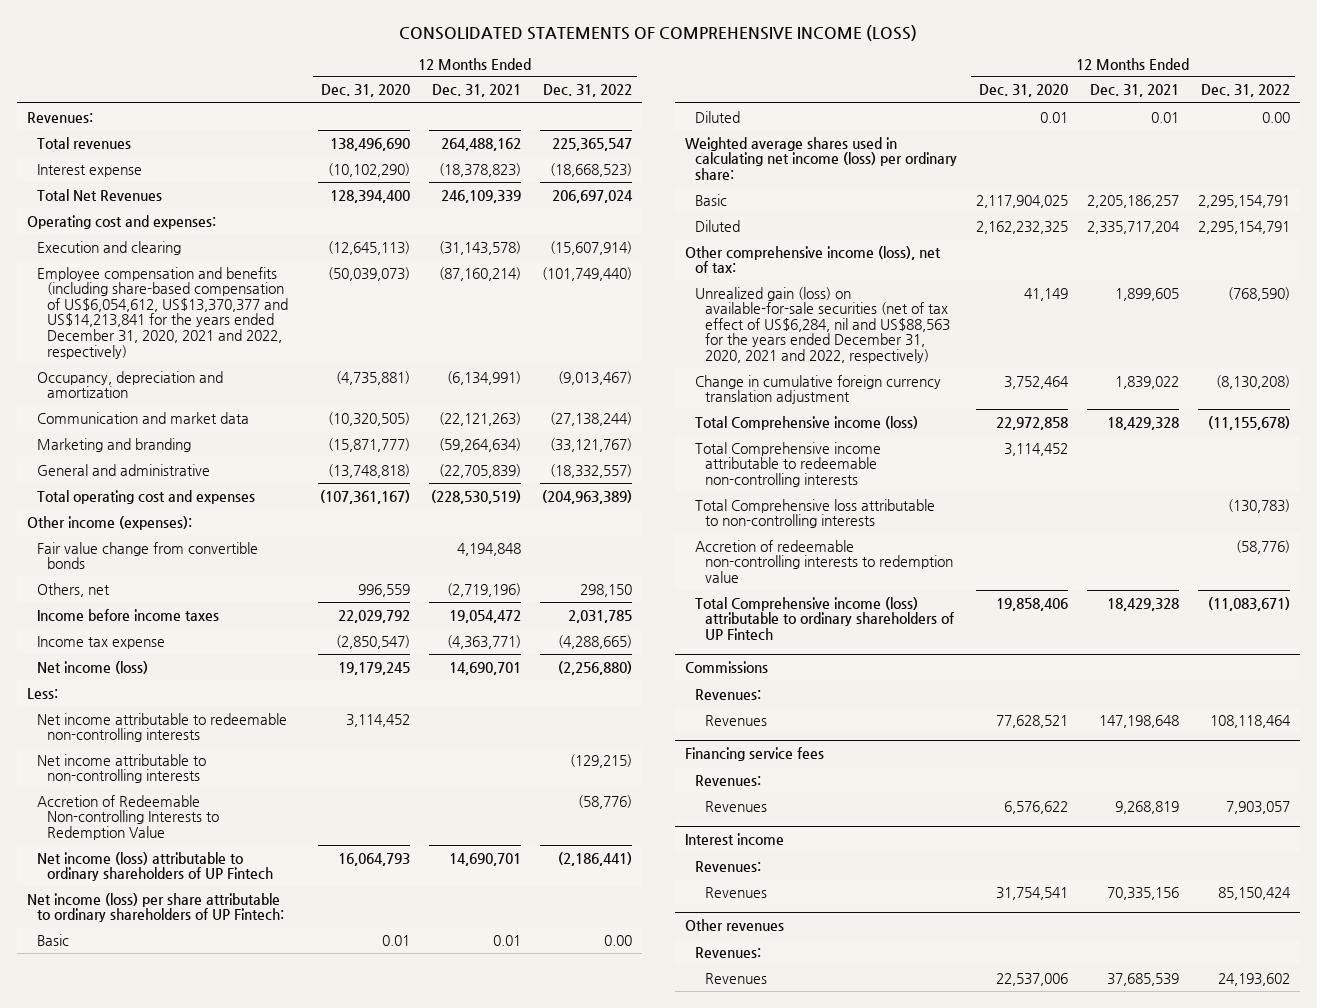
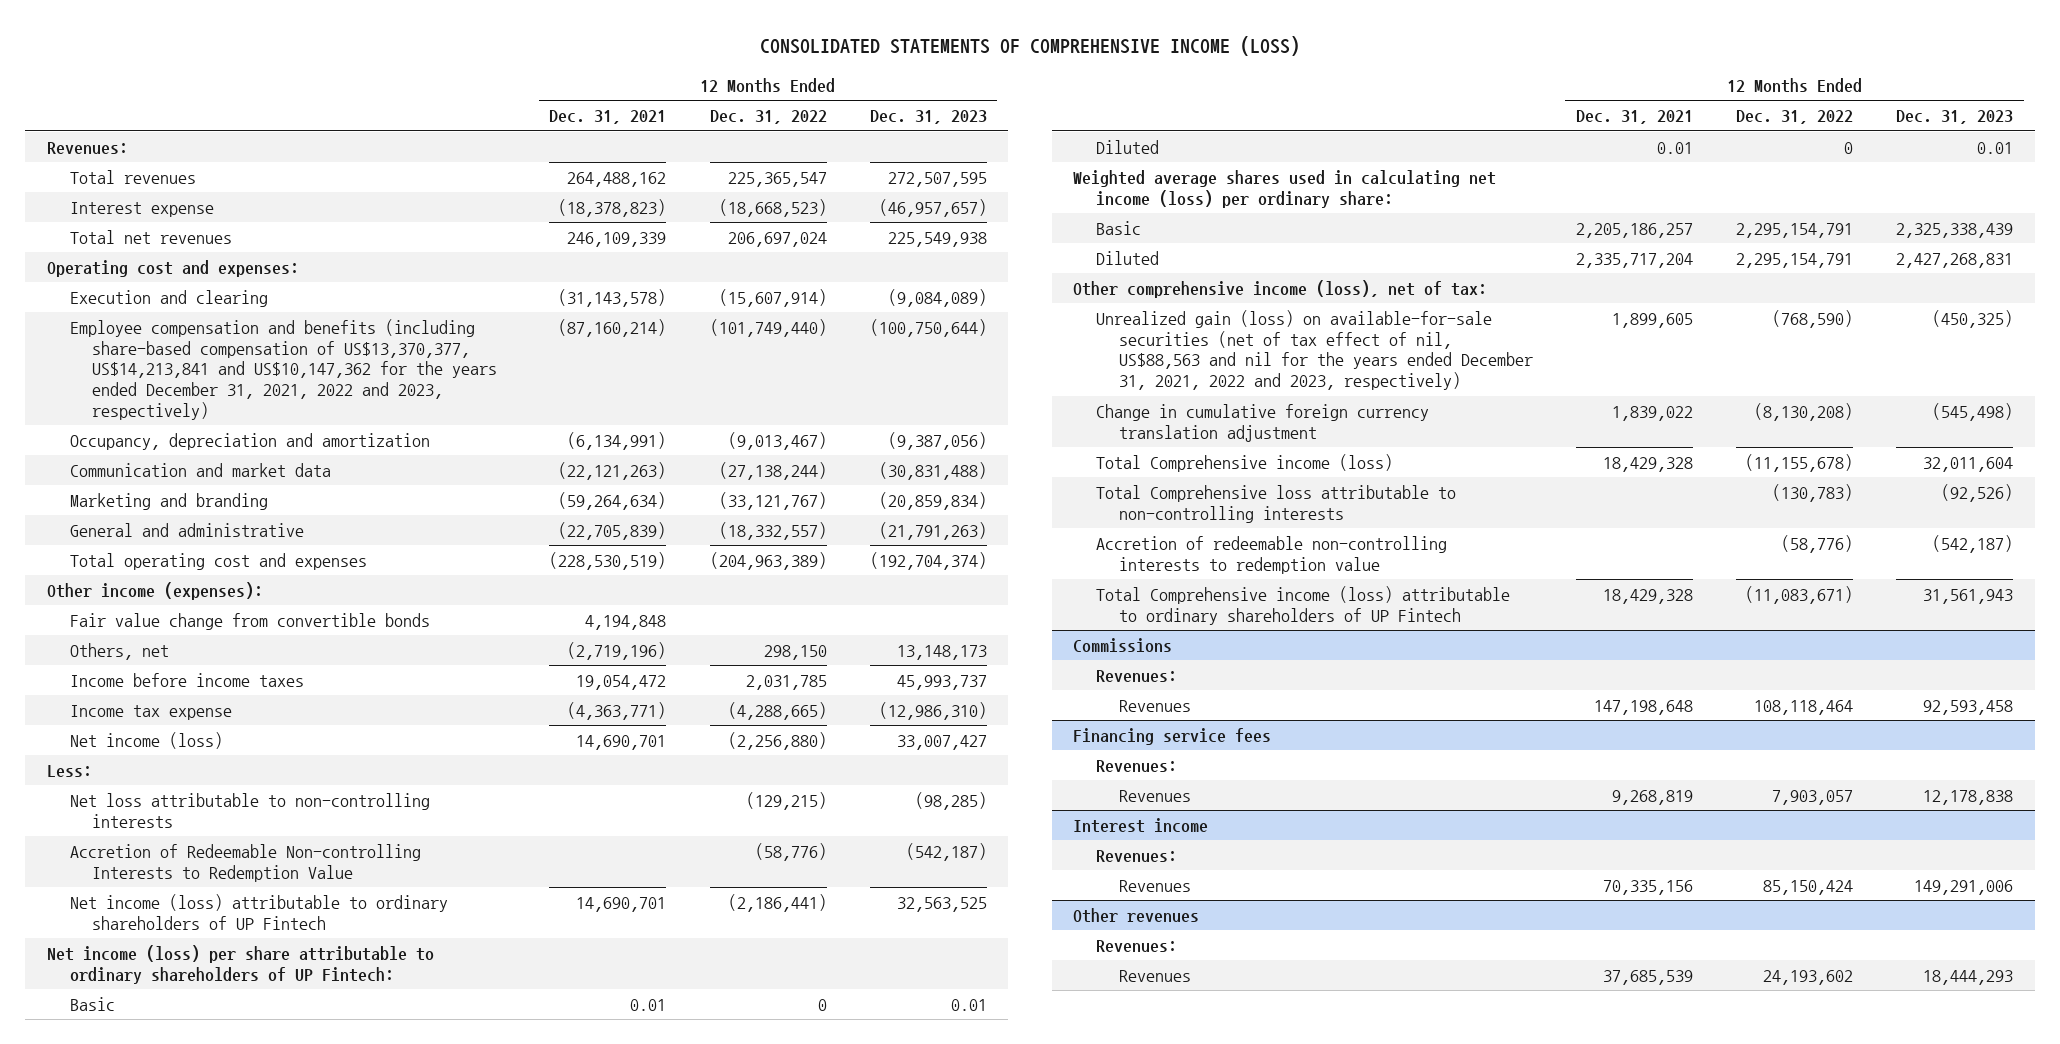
- | 12 Months Ended Dec. 31, 2020 | 12 Months Ended Dec. 31, 2021 | 12 Months Ended Dec. 31, 2022
+ | 12 Months Ended Dec. 31, 2021 | 12 Months Ended Dec. 31, 2022 | 12 Months Ended Dec. 31, 2023
- Total Net Revenues | 128,394,400 | 246,109,339 | 206,697,024
+ Total net revenues | 246,109,339 | 206,697,024 | 225,549,938
- Employee compensation and benefits (including share-based compensation of US$6,054,612, US$13,370,377 and US$14,213,841 for the years ended December 31, 2020, 2021 and 2022, respectively) | (50,039,073) | (87,160,214) | (101,749,440)
+ Employee compensation and benefits (including share-based compensation of US$13,370,377, US$14,213,841 and US$10,147,362 for the years ended December 31, 2021, 2022 and 2023, respectively) | (87,160,214) | (101,749,440) | (100,750,644)
- Net income attributable to redeemable non-controlling interests | 3,114,452 | |
- Net income attributable to non-controlling interests | | | (129,215)
+ Net loss attributable to non-controlling interests | | (129,215) | (98,285)
- Basic | 0.01 | 0.01 | 0.00
- Diluted | 0.01 | 0.01 | 0.00
+ Basic | 0.01 | 0 | 0.01
+ Diluted | 0.01 | 0 | 0.01
- Unrealized gain (loss) on available-for-sale securities (net of tax effect of US$6,284, nil and US$88,563 for the years ended December 31, 2020, 2021 and 2022, respectively) | 41,149 | 1,899,605 | (768,590)
+ Unrealized gain (loss) on available-for-sale securities (net of tax effect of nil, US$88,563 and nil for the years ended December 31, 2021, 2022 and 2023, respectively) | 1,899,605 | (768,590) | (450,325)
- Total Comprehensive income attributable to redeemable non-controlling interests | 3,114,452 | |

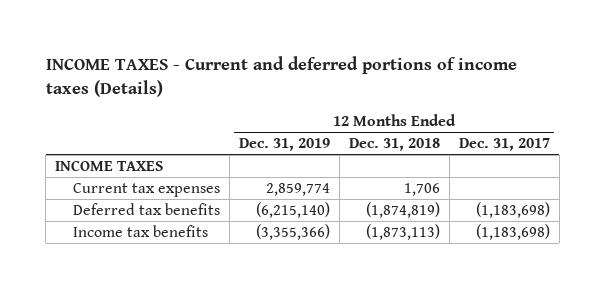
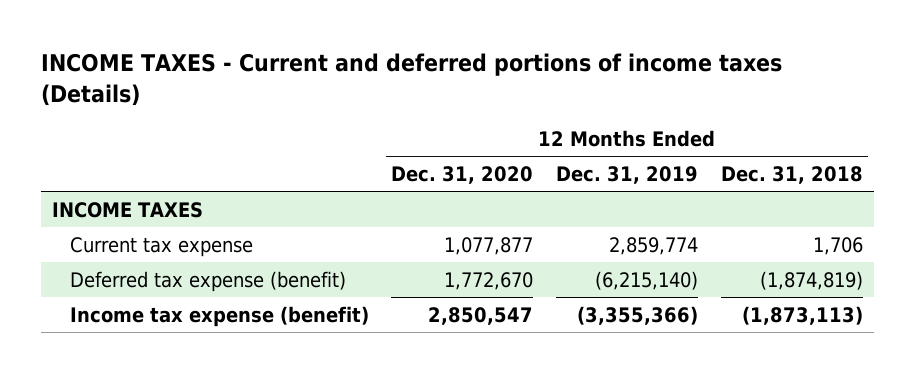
- | 12 Months Ended Dec. 31, 2019 | 12 Months Ended Dec. 31, 2018 | 12 Months Ended Dec. 31, 2017
+ | 12 Months Ended Dec. 31, 2020 | 12 Months Ended Dec. 31, 2019 | 12 Months Ended Dec. 31, 2018
- Current tax expenses | 2,859,774 | 1,706 |
- Deferred tax benefits | (6,215,140) | (1,874,819) | (1,183,698)
- Income tax benefits | (3,355,366) | (1,873,113) | (1,183,698)
+ Current tax expense | 1,077,877 | 2,859,774 | 1,706
+ Deferred tax expense (benefit) | 1,772,670 | (6,215,140) | (1,874,819)
+ Income tax expense (benefit) | 2,850,547 | (3,355,366) | (1,873,113)

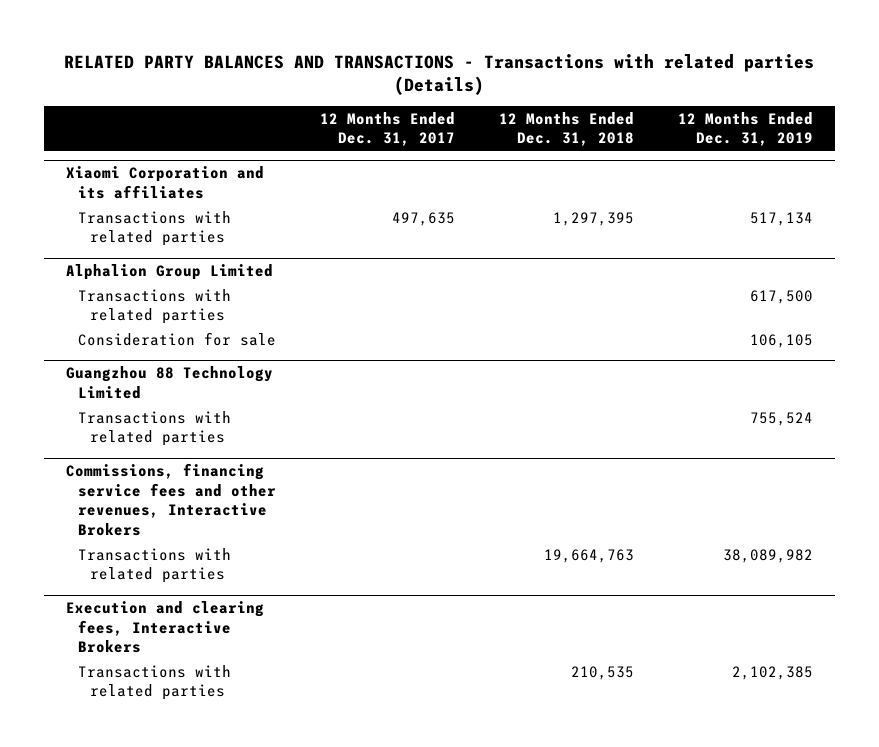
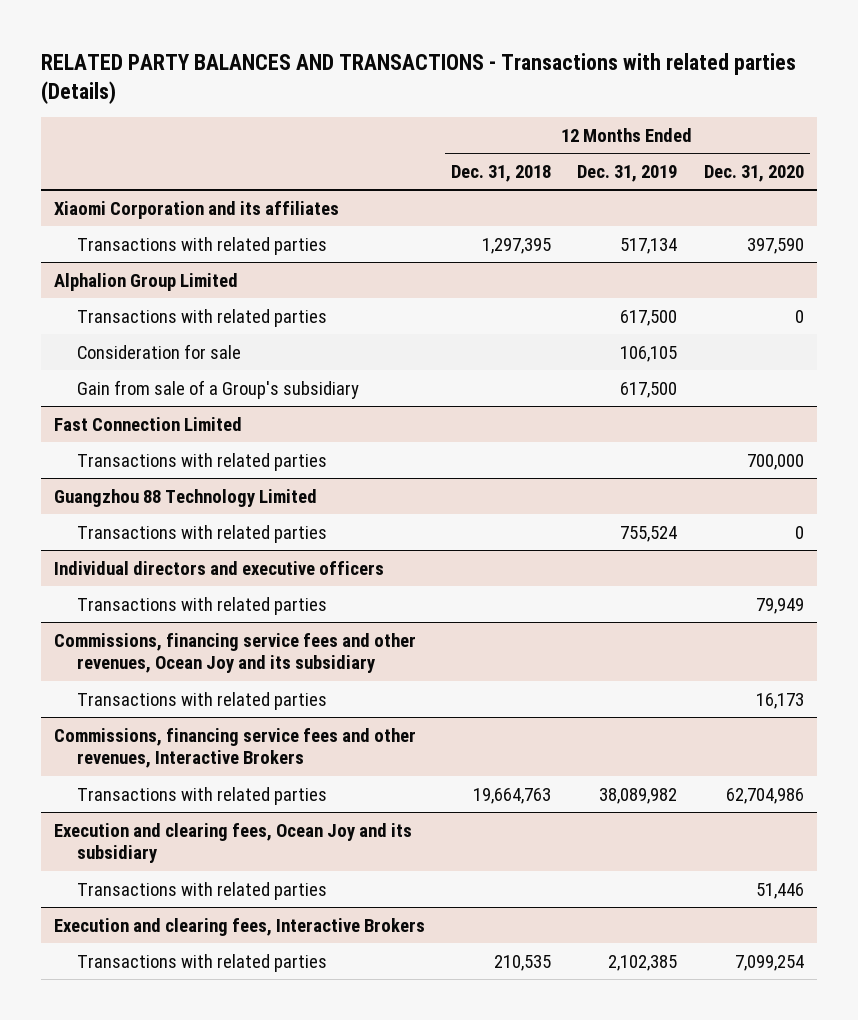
- | 12 Months Ended Dec. 31, 2017 | 12 Months Ended Dec. 31, 2018 | 12 Months Ended Dec. 31, 2019
+ | 12 Months Ended Dec. 31, 2018 | 12 Months Ended Dec. 31, 2019 | 12 Months Ended Dec. 31, 2020
@ Alphalion Group Limited
+ Gain from sale of a Group's subsidiary | | 617,500 |
+ Fast Connection Limited
+ Transactions with related parties | | | 700,000
+ Individual directors and executive officers
+ Transactions with related parties | | | 79,949
+ Commissions, financing service fees and other revenues, Ocean Joy and its subsidiary
+ Transactions with related parties | | | 16,173
+ Execution and clearing fees, Ocean Joy and its subsidiary
+ Transactions with related parties | | | 51,446

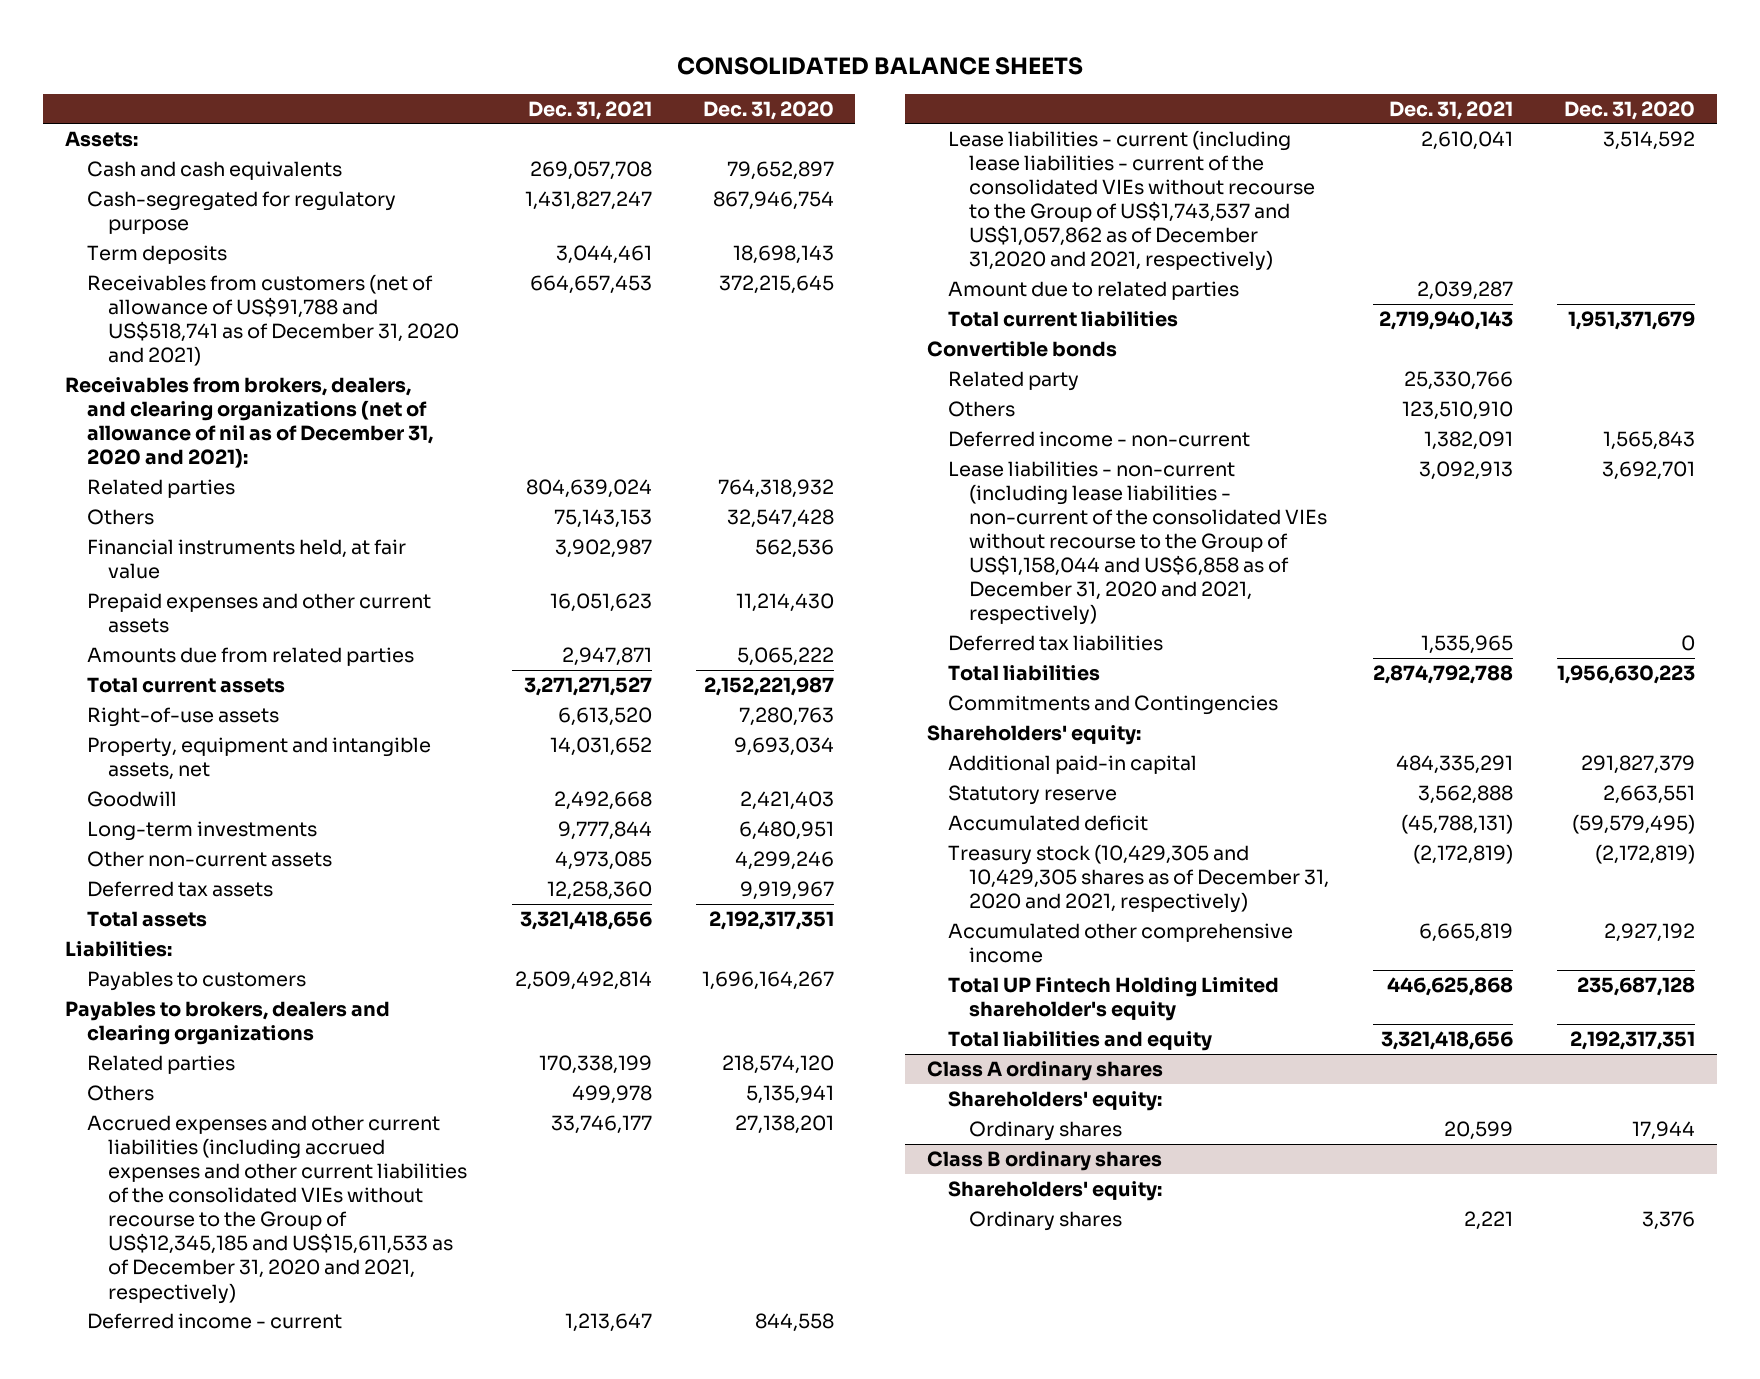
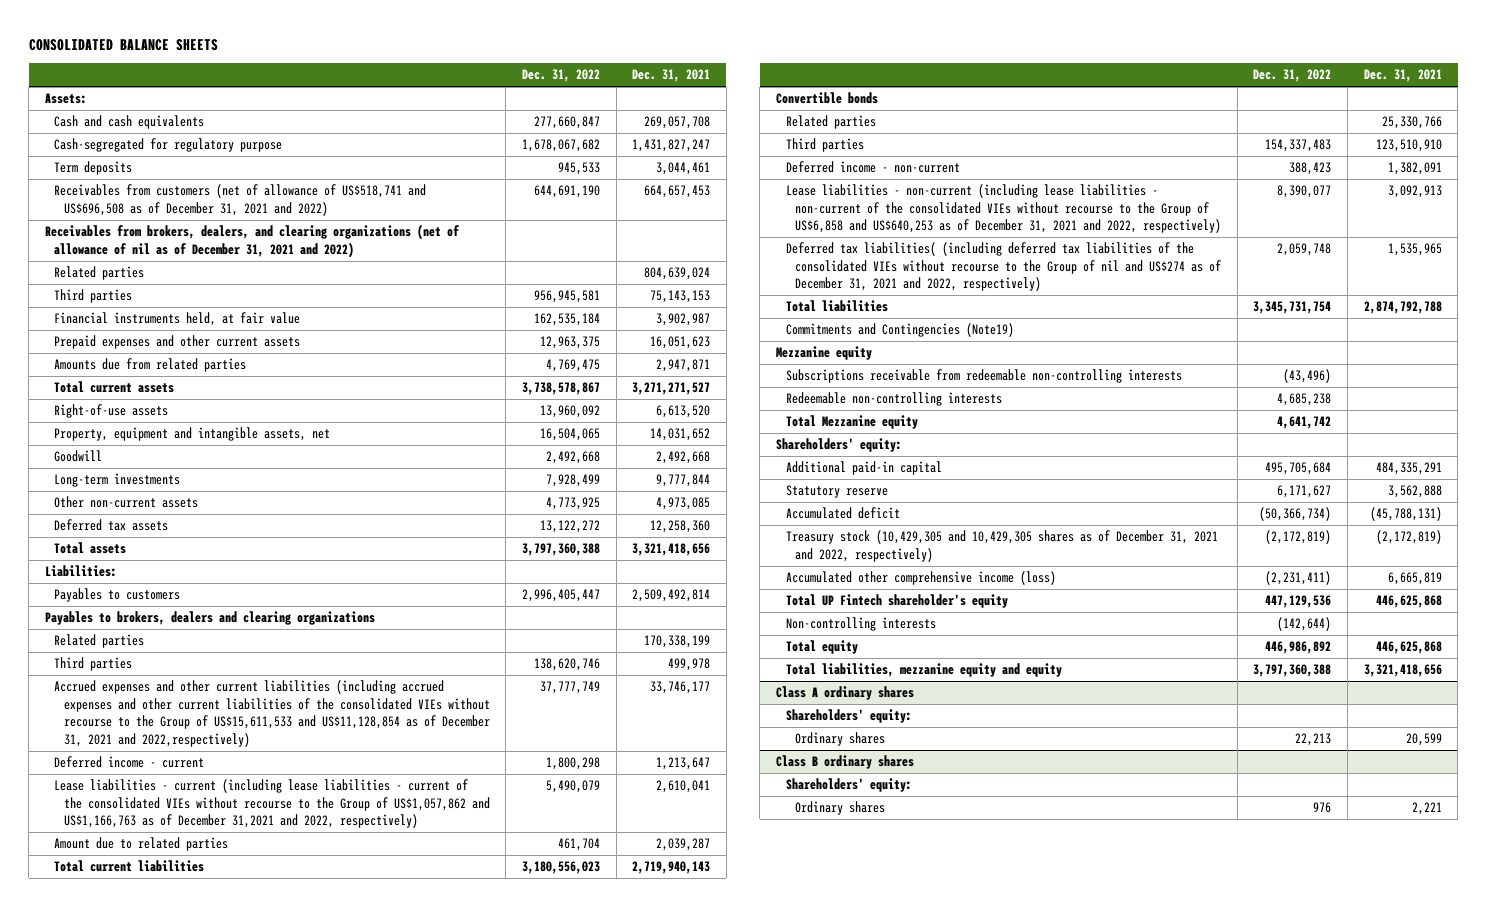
- | Dec. 31, 2021 | Dec. 31, 2020
+ | Dec. 31, 2022 | Dec. 31, 2021
- Receivables from customers (net of allowance of US$91,788 and US$518,741 as of December 31, 2020 and 2021) | 664,657,453 | 372,215,645
- Receivables from brokers, dealers, and clearing organizations (net of allowance of nil as of December 31, 2020 and 2021):
+ Receivables from customers (net of allowance of US$518,741 and US$696,508 as of December 31, 2021 and 2022) | 644,691,190 | 664,657,453
+ Receivables from brokers, dealers, and clearing organizations (net of allowance of nil as of December 31, 2021 and 2022)
- Others | 75,143,153 | 32,547,428
+ Third parties | 956,945,581 | 75,143,153
- Others | 499,978 | 5,135,941
- Accrued expenses and other current liabilities (including accrued expenses and other current liabilities of the consolidated VIEs without recourse to the Group of US$12,345,185 and US$15,611,533 as of December 31, 2020 and 2021, respectively) | 33,746,177 | 27,138,201
+ Third parties | 138,620,746 | 499,978
+ Accrued expenses and other current liabilities (including accrued expenses and other current liabilities of the consolidated VIEs without recourse to the Group of US$15,611,533 and US$11,128,854 as of December 31, 2021 and 2022,respectively) | 37,777,749 | 33,746,177
- Lease liabilities - current (including lease liabilities - current of the consolidated VIEs without recourse to the Group of US$1,743,537 and US$1,057,862 as of December 31,2020 and 2021, respectively) | 2,610,041 | 3,514,592
+ Lease liabilities - current (including lease liabilities - current of the consolidated VIEs without recourse to the Group of US$1,057,862 and US$1,166,763 as of December 31,2021 and 2022, respectively) | 5,490,079 | 2,610,041
- Related party | 25,330,766 |
- Others | 123,510,910 |
+ Related parties | | 25,330,766
+ Third parties | 154,337,483 | 123,510,910
- Lease liabilities - non-current (including lease liabilities - non-current of the consolidated VIEs without recourse to the Group of US$1,158,044 and US$6,858 as of December 31, 2020 and 2021, respectively) | 3,092,913 | 3,692,701
- Deferred tax liabilities | 1,535,965 | 0
+ Lease liabilities - non-current (including lease liabilities - non-current of the consolidated VIEs without recourse to the Group of US$6,858 and US$640,253 as of December 31, 2021 and 2022, respectively) | 8,390,077 | 3,092,913
+ Deferred tax liabilities( (including deferred tax liabilities of the consolidated VIEs without recourse to the Group of nil and US$274 as of December 31, 2021 and 2022, respectively) | 2,059,748 | 1,535,965
- Commitments and Contingencies
+ Commitments and Contingencies (Note19)
+ Mezzanine equity
+ Subscriptions receivable from redeemable non-controlling interests | (43,496) |
+ Redeemable non-controlling interests | 4,685,238 |
+ Total Mezzanine equity | 4,641,742 |
- Treasury stock (10,429,305 and 10,429,305 shares as of December 31, 2020 and 2021, respectively) | (2,172,819) | (2,172,819)
- Accumulated other comprehensive income | 6,665,819 | 2,927,192
- Total UP Fintech Holding Limited shareholder's equity | 446,625,868 | 235,687,128
- Total liabilities and equity | 3,321,418,656 | 2,192,317,351
+ Treasury stock (10,429,305 and 10,429,305 shares as of December 31, 2021 and 2022, respectively) | (2,172,819) | (2,172,819)
+ Accumulated other comprehensive income (loss) | (2,231,411) | 6,665,819
+ Total UP Fintech shareholder's equity | 447,129,536 | 446,625,868
+ Non-controlling interests | (142,644) |
+ Total equity | 446,986,892 | 446,625,868
+ Total liabilities, mezzanine equity and equity | 3,797,360,388 | 3,321,418,656

